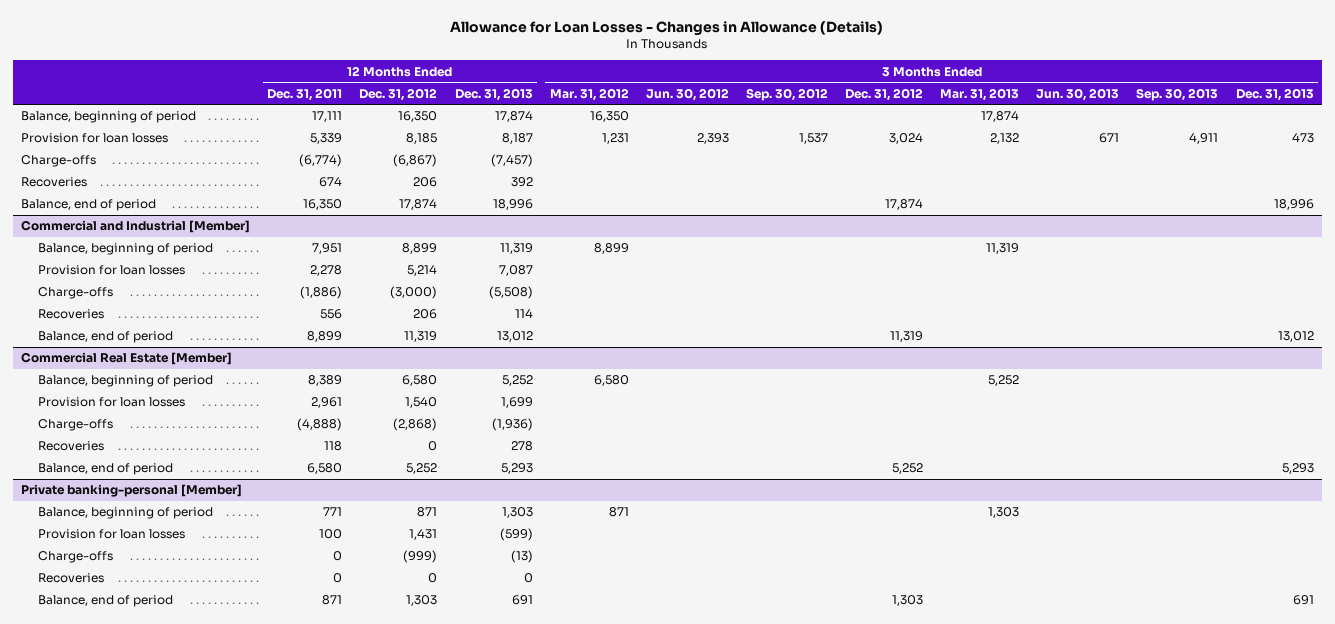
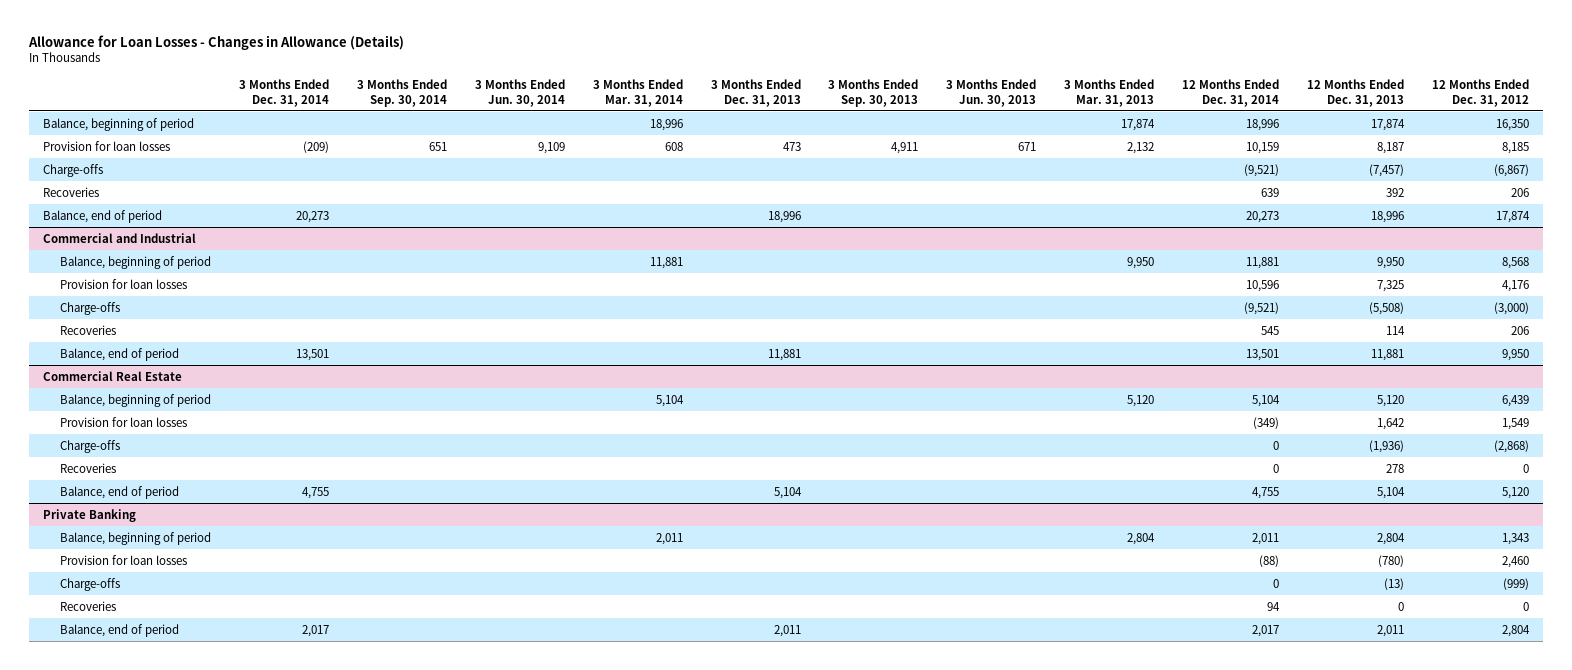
- | 12 Months Ended Dec. 31, 2011 | 12 Months Ended Dec. 31, 2012 | 12 Months Ended Dec. 31, 2013 | 3 Months Ended Mar. 31, 2012 | 3 Months Ended Jun. 30, 2012 | 3 Months Ended Sep. 30, 2012 | 3 Months Ended Dec. 31, 2012 | 3 Months Ended Mar. 31, 2013 | 3 Months Ended Jun. 30, 2013 | 3 Months Ended Sep. 30, 2013 | 3 Months Ended Dec. 31, 2013
+ | 3 Months Ended Dec. 31, 2014 | 3 Months Ended Sep. 30, 2014 | 3 Months Ended Jun. 30, 2014 | 3 Months Ended Mar. 31, 2014 | 3 Months Ended Dec. 31, 2013 | 3 Months Ended Sep. 30, 2013 | 3 Months Ended Jun. 30, 2013 | 3 Months Ended Mar. 31, 2013 | 12 Months Ended Dec. 31, 2014 | 12 Months Ended Dec. 31, 2013 | 12 Months Ended Dec. 31, 2012
- Commercial and Industrial [Member]
- Balance, beginning of period | 7,951 | 8,899 | 11,319 | 8,899 | | | | 11,319 | | |
- Provision for loan losses | 2,278 | 5,214 | 7,087 | | | | | | | |
+ Commercial and Industrial
+ Balance, beginning of period | | | | 11,881 | | | | 9,950 | 11,881 | 9,950 | 8,568
+ Provision for loan losses | | | | | | | | | 10,596 | 7,325 | 4,176
- Balance, end of period | 8,899 | 11,319 | 13,012 | | | | 11,319 | | | | 13,012
- Commercial Real Estate [Member]
- Balance, beginning of period | 8,389 | 6,580 | 5,252 | 6,580 | | | | 5,252 | | |
- Provision for loan losses | 2,961 | 1,540 | 1,699 | | | | | | | |
+ Balance, end of period | 13,501 | | | | 11,881 | | | | 13,501 | 11,881 | 9,950
+ Commercial Real Estate
+ Balance, beginning of period | | | | 5,104 | | | | 5,120 | 5,104 | 5,120 | 6,439
+ Provision for loan losses | | | | | | | | | (349) | 1,642 | 1,549
- Balance, end of period | 6,580 | 5,252 | 5,293 | | | | 5,252 | | | | 5,293
- Private banking-personal [Member]
- Balance, beginning of period | 771 | 871 | 1,303 | 871 | | | | 1,303 | | |
- Provision for loan losses | 100 | 1,431 | (599) | | | | | | | |
+ Balance, end of period | 4,755 | | | | 5,104 | | | | 4,755 | 5,104 | 5,120
+ Private Banking
+ Balance, beginning of period | | | | 2,011 | | | | 2,804 | 2,011 | 2,804 | 1,343
+ Provision for loan losses | | | | | | | | | (88) | (780) | 2,460
- Balance, end of period | 871 | 1,303 | 691 | | | | 1,303 | | | | 691
+ Balance, end of period | 2,017 | | | | 2,011 | | | | 2,017 | 2,011 | 2,804

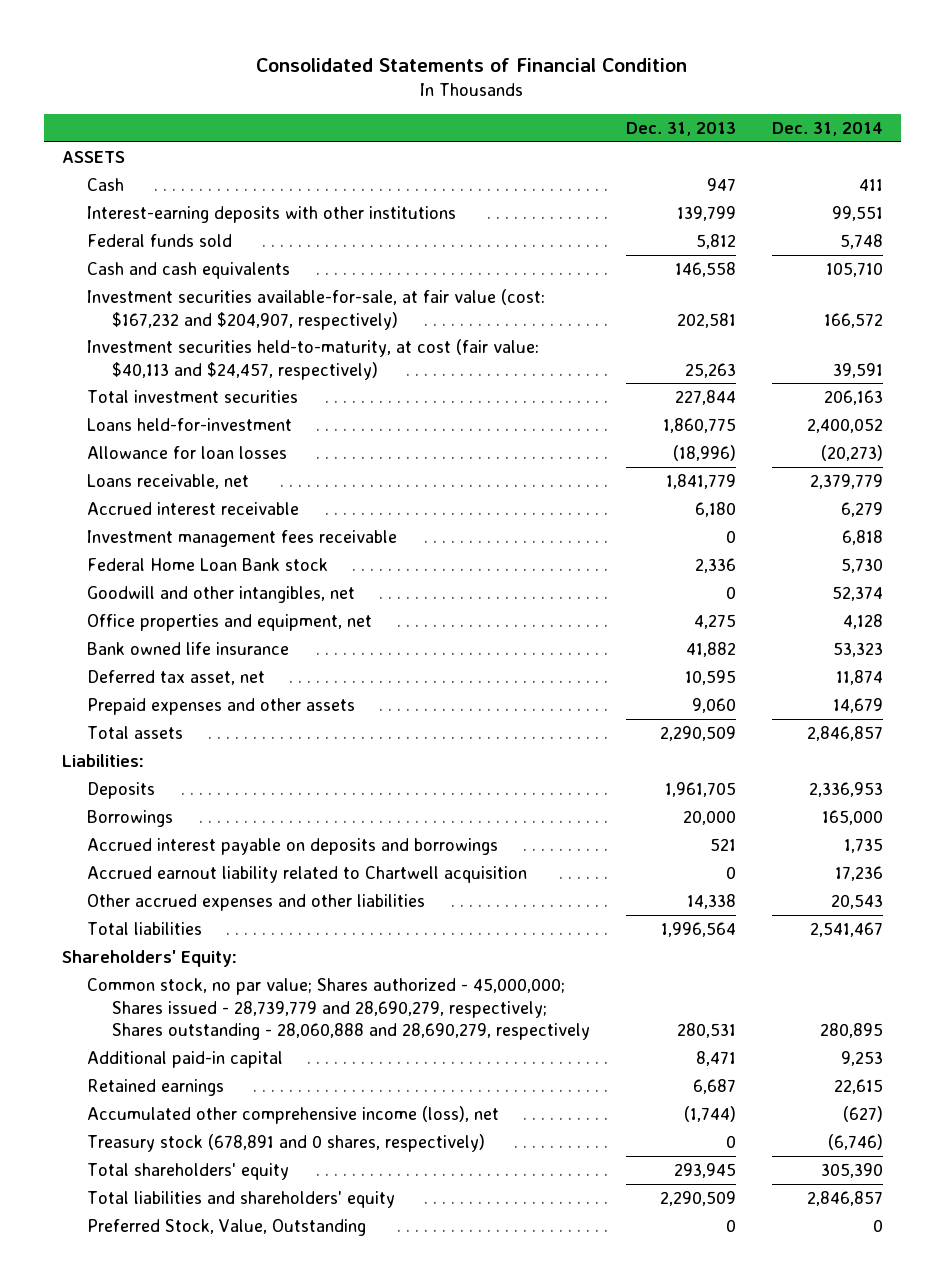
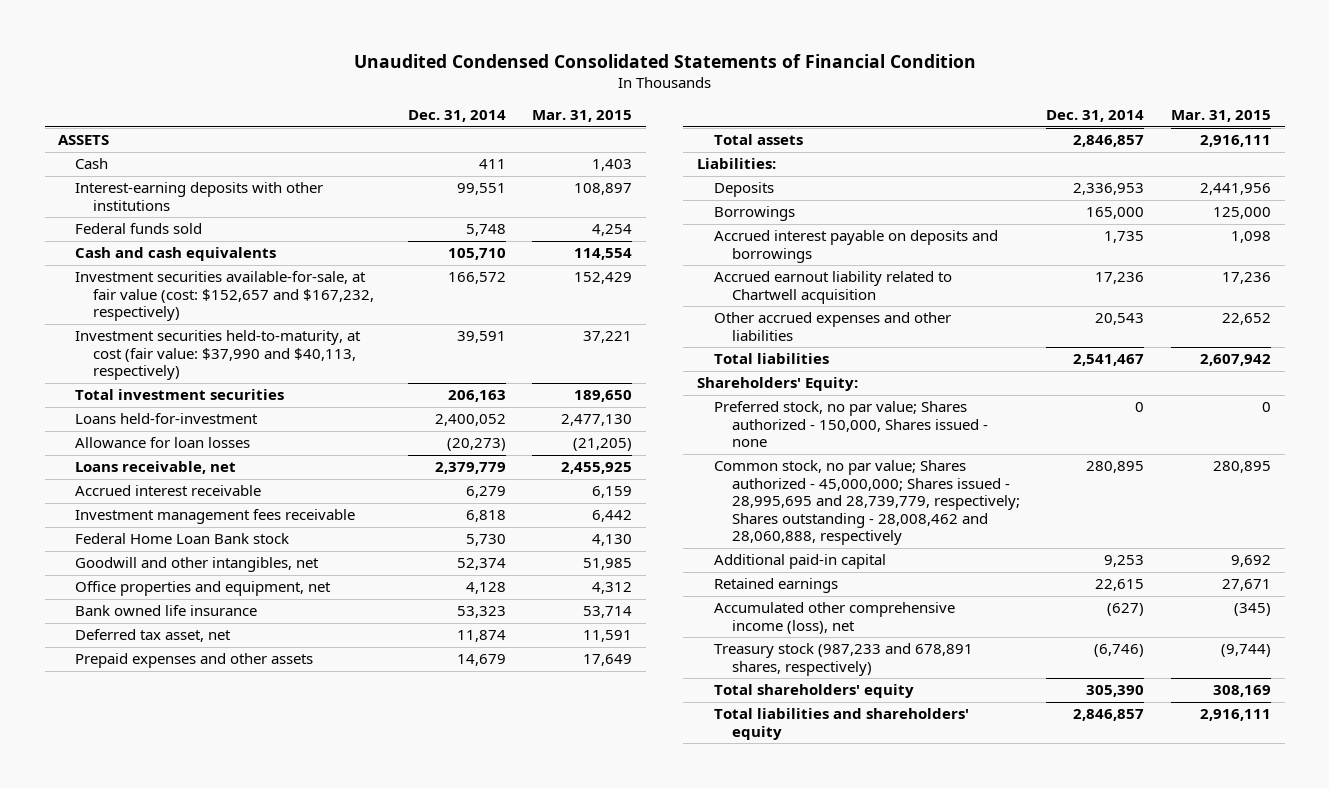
- Consolidated Statements of Financial Condition
+ Unaudited Condensed Consolidated Statements of Financial Condition
- | Dec. 31, 2013 | Dec. 31, 2014
+ | Dec. 31, 2014 | Mar. 31, 2015
- Investment securities available-for-sale, at fair value (cost: $167,232 and $204,907, respectively) | 202,581 | 166,572
- Investment securities held-to-maturity, at cost (fair value: $40,113 and $24,457, respectively) | 25,263 | 39,591
+ Investment securities available-for-sale, at fair value (cost: $152,657 and $167,232, respectively) | 166,572 | 152,429
+ Investment securities held-to-maturity, at cost (fair value: $37,990 and $40,113, respectively) | 39,591 | 37,221
- Common stock, no par value; Shares authorized - 45,000,000; Shares issued - 28,739,779 and 28,690,279, respectively; Shares outstanding - 28,060,888 and 28,690,279, respectively | 280,531 | 280,895
+ Preferred stock, no par value; Shares authorized - 150,000, Shares issued - none | 0 | 0
+ Common stock, no par value; Shares authorized - 45,000,000; Shares issued - 28,995,695 and 28,739,779, respectively; Shares outstanding - 28,008,462 and 28,060,888, respectively | 280,895 | 280,895
- Treasury stock (678,891 and 0 shares, respectively) | 0 | (6,746)
+ Treasury stock (987,233 and 678,891 shares, respectively) | (6,746) | (9,744)
- Preferred Stock, Value, Outstanding | 0 | 0

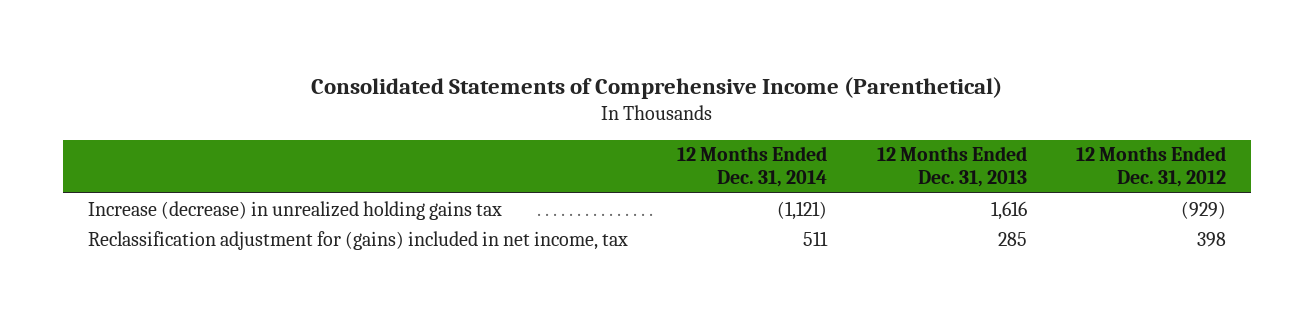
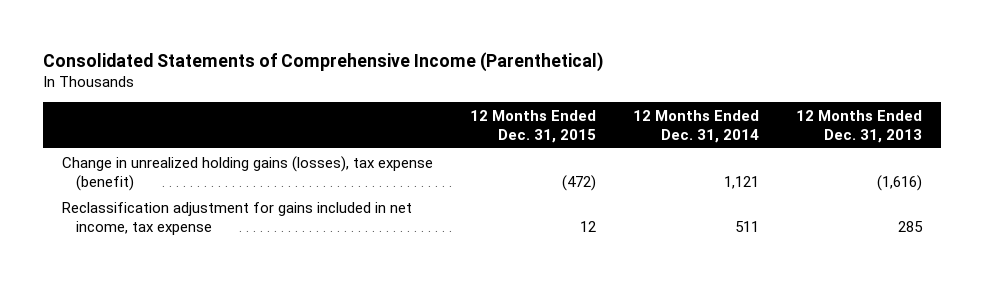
- | 12 Months Ended Dec. 31, 2014 | 12 Months Ended Dec. 31, 2013 | 12 Months Ended Dec. 31, 2012
+ | 12 Months Ended Dec. 31, 2015 | 12 Months Ended Dec. 31, 2014 | 12 Months Ended Dec. 31, 2013
- Increase (decrease) in unrealized holding gains tax | (1,121) | 1,616 | (929)
- Reclassification adjustment for (gains) included in net income, tax | 511 | 285 | 398
+ Change in unrealized holding gains (losses), tax expense (benefit) | (472) | 1,121 | (1,616)
+ Reclassification adjustment for gains included in net income, tax expense | 12 | 511 | 285

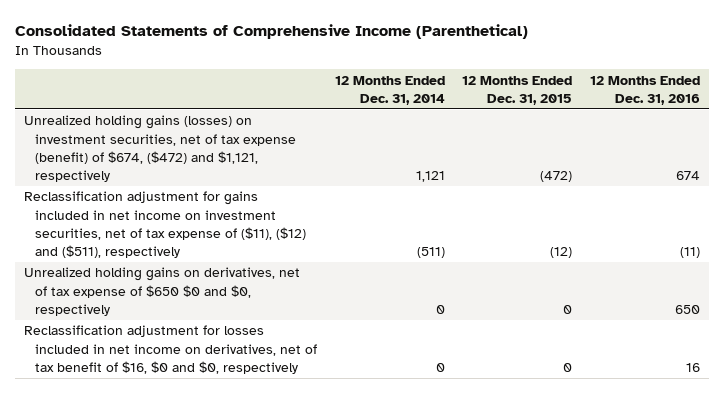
- | 12 Months Ended Dec. 31, 2015 | 12 Months Ended Dec. 31, 2014 | 12 Months Ended Dec. 31, 2013
+ | 12 Months Ended Dec. 31, 2014 | 12 Months Ended Dec. 31, 2015 | 12 Months Ended Dec. 31, 2016
- Change in unrealized holding gains (losses), tax expense (benefit) | (472) | 1,121 | (1,616)
- Reclassification adjustment for gains included in net income, tax expense | 12 | 511 | 285
+ Unrealized holding gains (losses) on investment securities, net of tax expense (benefit) of $674, ($472) and $1,121, respectively | 1,121 | (472) | 674
+ Reclassification adjustment for gains included in net income on investment securities, net of tax expense of ($11), ($12) and ($511), respectively | (511) | (12) | (11)
+ Unrealized holding gains on derivatives, net of tax expense of $650 $0 and $0, respectively | 0 | 0 | 650
+ Reclassification adjustment for losses included in net income on derivatives, net of tax benefit of $16, $0 and $0, respectively | 0 | 0 | 16

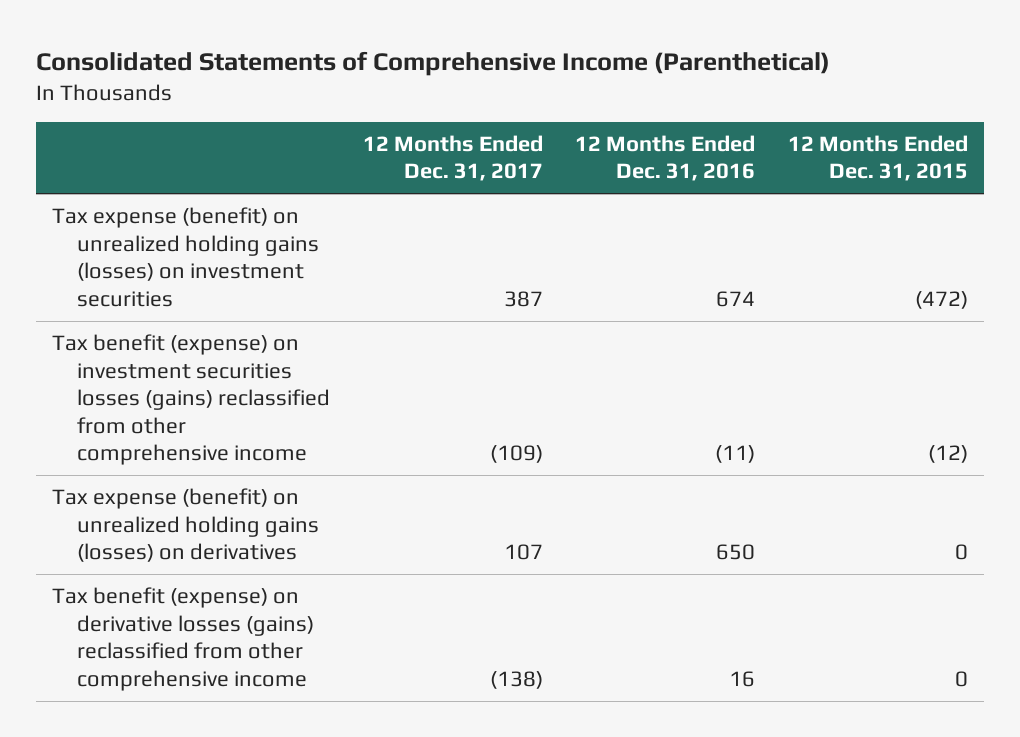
- | 12 Months Ended Dec. 31, 2014 | 12 Months Ended Dec. 31, 2015 | 12 Months Ended Dec. 31, 2016
+ | 12 Months Ended Dec. 31, 2017 | 12 Months Ended Dec. 31, 2016 | 12 Months Ended Dec. 31, 2015
- Unrealized holding gains (losses) on investment securities, net of tax expense (benefit) of $674, ($472) and $1,121, respectively | 1,121 | (472) | 674
- Reclassification adjustment for gains included in net income on investment securities, net of tax expense of ($11), ($12) and ($511), respectively | (511) | (12) | (11)
- Unrealized holding gains on derivatives, net of tax expense of $650 $0 and $0, respectively | 0 | 0 | 650
- Reclassification adjustment for losses included in net income on derivatives, net of tax benefit of $16, $0 and $0, respectively | 0 | 0 | 16
+ Tax expense (benefit) on unrealized holding gains (losses) on investment securities | 387 | 674 | (472)
+ Tax benefit (expense) on investment securities losses (gains) reclassified from other comprehensive income | (109) | (11) | (12)
+ Tax expense (benefit) on unrealized holding gains (losses) on derivatives | 107 | 650 | 0
+ Tax benefit (expense) on derivative losses (gains) reclassified from other comprehensive income | (138) | 16 | 0

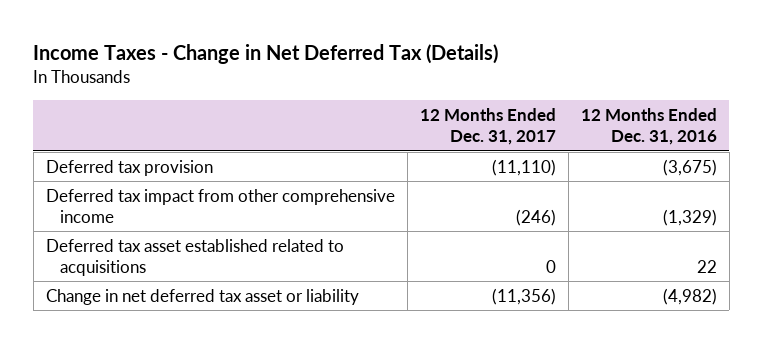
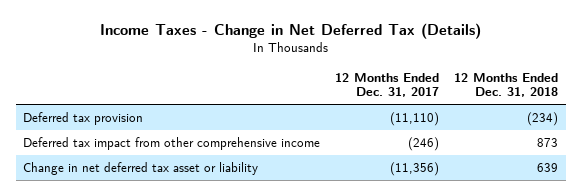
- | 12 Months Ended Dec. 31, 2017 | 12 Months Ended Dec. 31, 2016
+ | 12 Months Ended Dec. 31, 2017 | 12 Months Ended Dec. 31, 2018
- Deferred tax asset established related to acquisitions | 0 | 22

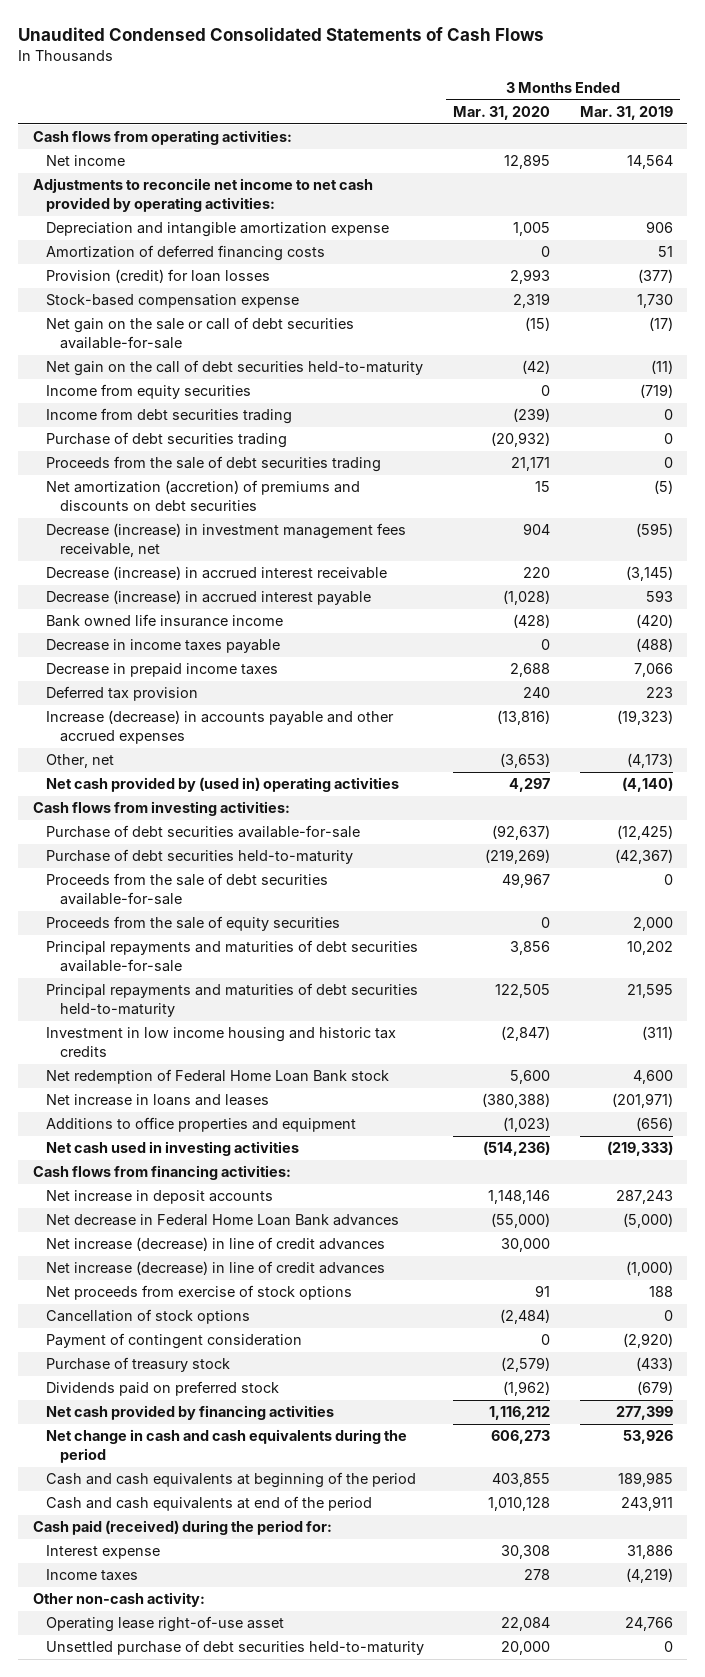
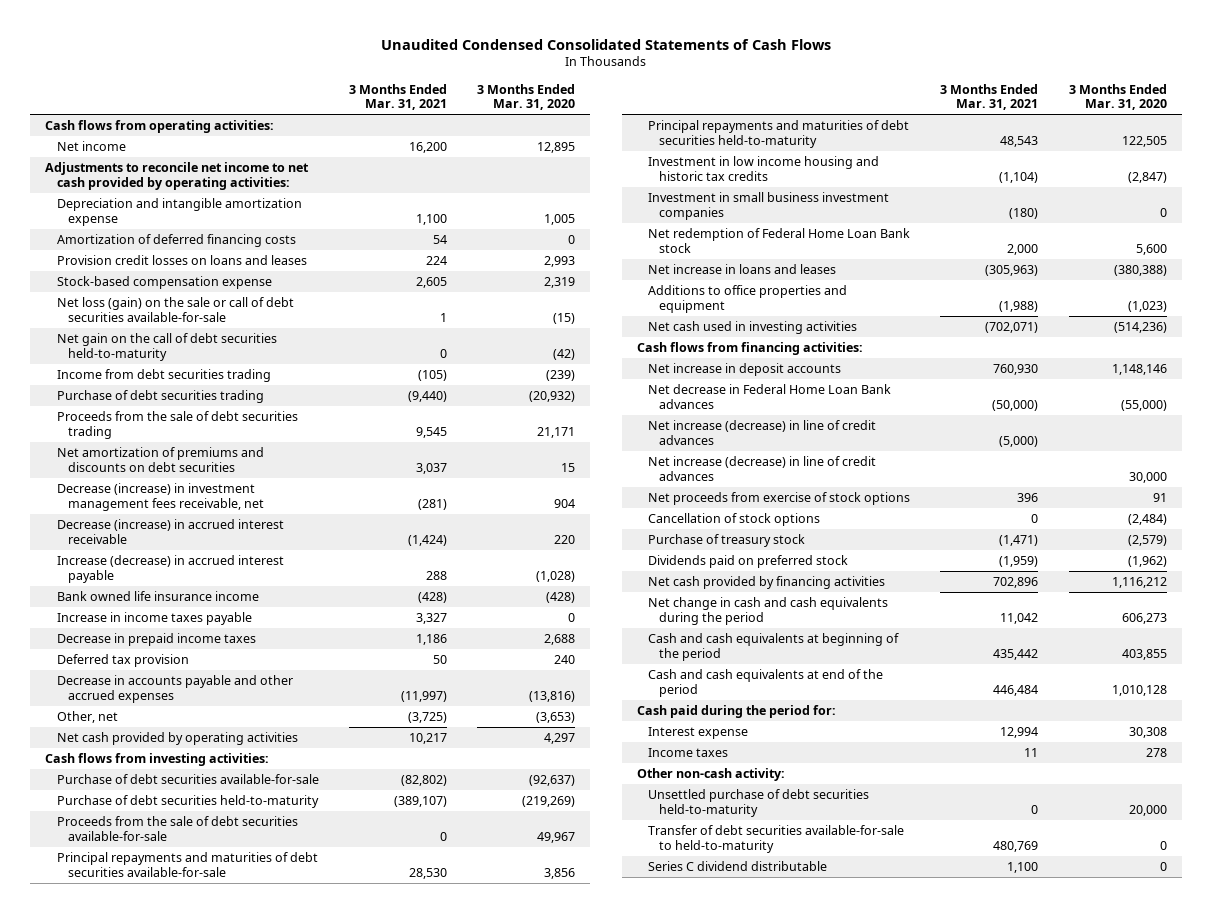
- | 3 Months Ended Mar. 31, 2020 | 3 Months Ended Mar. 31, 2019
+ | 3 Months Ended Mar. 31, 2021 | 3 Months Ended Mar. 31, 2020
- Provision (credit) for loan losses | 2,993 | (377)
+ Provision credit losses on loans and leases | 224 | 2,993
- Net gain on the sale or call of debt securities available-for-sale | (15) | (17)
+ Net loss (gain) on the sale or call of debt securities available-for-sale | 1 | (15)
- Income from equity securities | 0 | (719)
- Net amortization (accretion) of premiums and discounts on debt securities | 15 | (5)
+ Net amortization of premiums and discounts on debt securities | 3,037 | 15
- Decrease (increase) in accrued interest payable | (1,028) | 593
+ Increase (decrease) in accrued interest payable | 288 | (1,028)
- Decrease in income taxes payable | 0 | (488)
+ Increase in income taxes payable | 3,327 | 0
- Increase (decrease) in accounts payable and other accrued expenses | (13,816) | (19,323)
+ Decrease in accounts payable and other accrued expenses | (11,997) | (13,816)
- Net cash provided by (used in) operating activities | 4,297 | (4,140)
+ Net cash provided by operating activities | 10,217 | 4,297
- Proceeds from the sale of equity securities | 0 | 2,000
+ Investment in small business investment companies | (180) | 0
moved down: Net increase (decrease) in line of credit advances | | 30,000
- Payment of contingent consideration | 0 | (2,920)
- Cash paid (received) during the period for:
+ Cash paid during the period for:
- Operating lease right-of-use asset | 22,084 | 24,766
+ Transfer of debt securities available-for-sale to held-to-maturity | 480,769 | 0
+ Series C dividend distributable | 1,100 | 0

